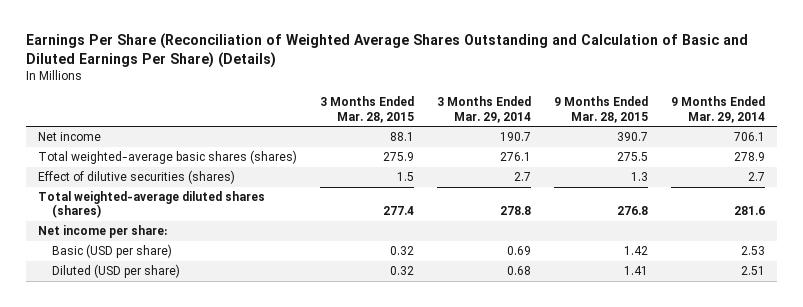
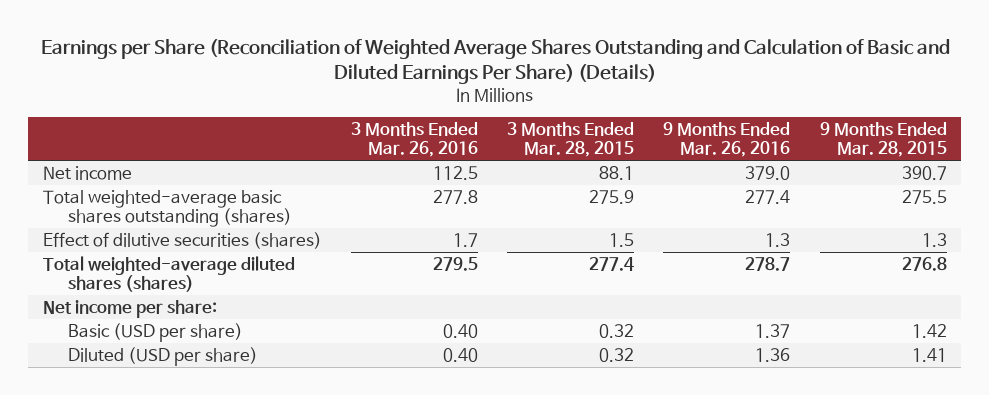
- Earnings Per Share (Reconciliation of Weighted Average Shares Outstanding and Calculation of Basic and Diluted Earnings Per Share) (Details)
+ Earnings per Share (Reconciliation of Weighted Average Shares Outstanding and Calculation of Basic and Diluted Earnings Per Share) (Details)
- | 3 Months Ended Mar. 28, 2015 | 3 Months Ended Mar. 29, 2014 | 9 Months Ended Mar. 28, 2015 | 9 Months Ended Mar. 29, 2014
+ | 3 Months Ended Mar. 26, 2016 | 3 Months Ended Mar. 28, 2015 | 9 Months Ended Mar. 26, 2016 | 9 Months Ended Mar. 28, 2015
- Total weighted-average basic shares (shares) | 275.9 | 276.1 | 275.5 | 278.9
+ Total weighted-average basic shares outstanding (shares) | 277.8 | 275.9 | 277.4 | 275.5

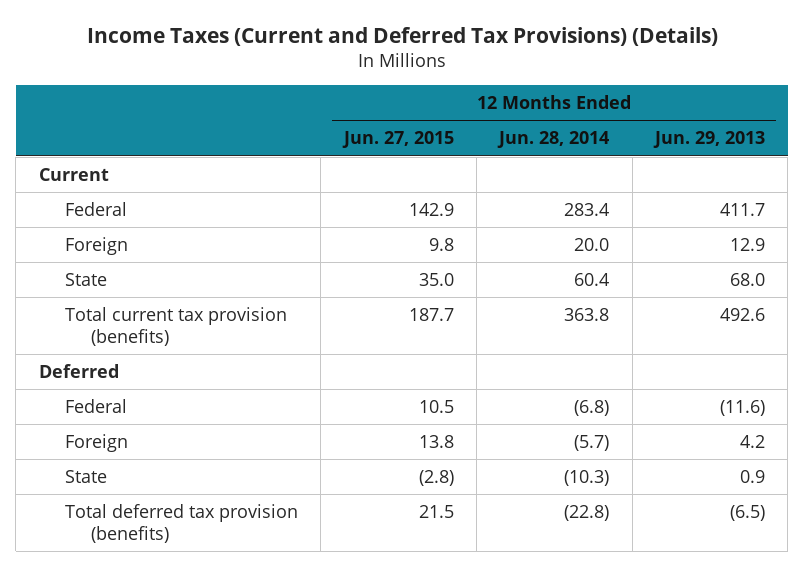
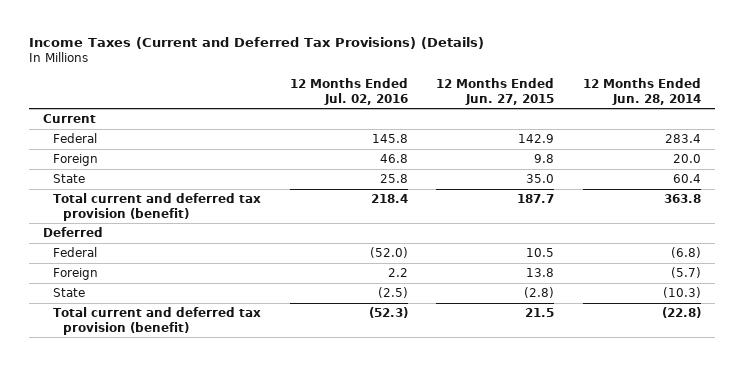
- | 12 Months Ended Jun. 27, 2015 | 12 Months Ended Jun. 28, 2014 | 12 Months Ended Jun. 29, 2013
+ | 12 Months Ended Jul. 02, 2016 | 12 Months Ended Jun. 27, 2015 | 12 Months Ended Jun. 28, 2014
- Total current tax provision (benefits) | 187.7 | 363.8 | 492.6
+ Total current and deferred tax provision (benefit) | 218.4 | 187.7 | 363.8
- Total deferred tax provision (benefits) | 21.5 | (22.8) | (6.5)
+ Total current and deferred tax provision (benefit) | (52.3) | 21.5 | (22.8)

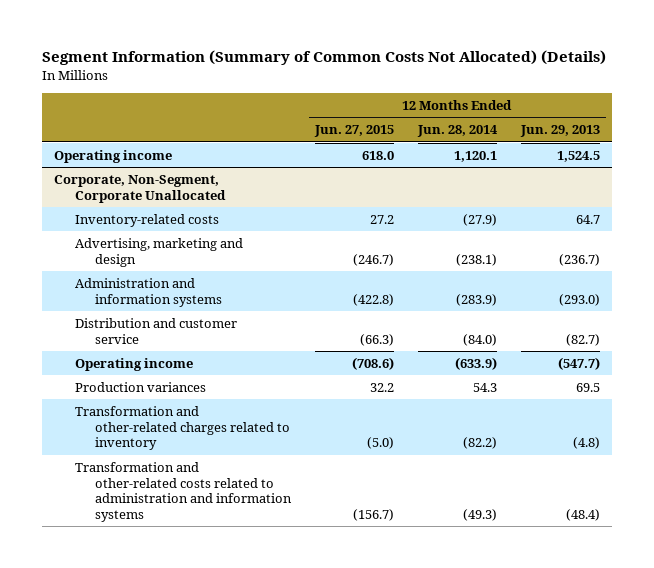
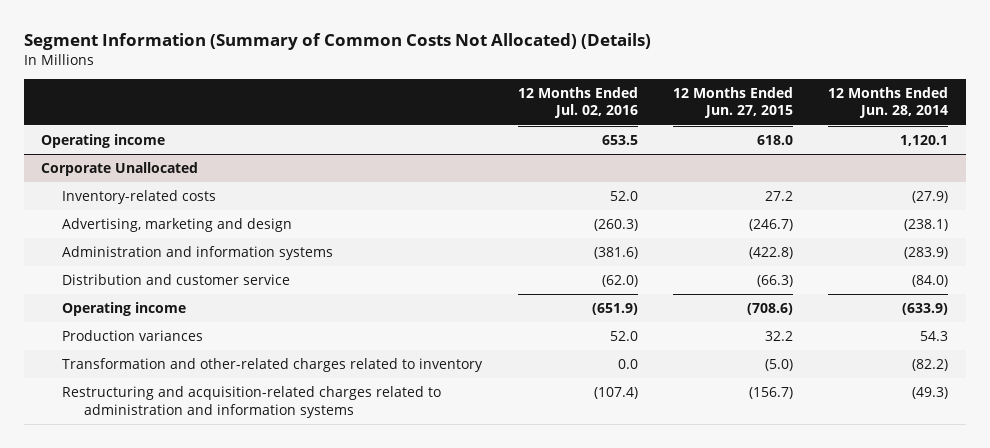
- | 12 Months Ended Jun. 27, 2015 | 12 Months Ended Jun. 28, 2014 | 12 Months Ended Jun. 29, 2013
+ | 12 Months Ended Jul. 02, 2016 | 12 Months Ended Jun. 27, 2015 | 12 Months Ended Jun. 28, 2014
- Corporate, Non-Segment, Corporate Unallocated
+ Corporate Unallocated
- Transformation and other-related costs related to administration and information systems | (156.7) | (49.3) | (48.4)
+ Restructuring and acquisition-related charges related to administration and information systems | (107.4) | (156.7) | (49.3)

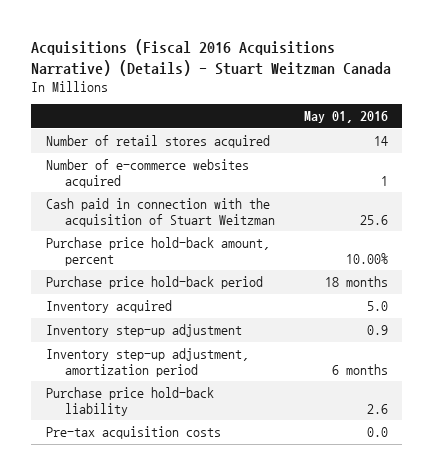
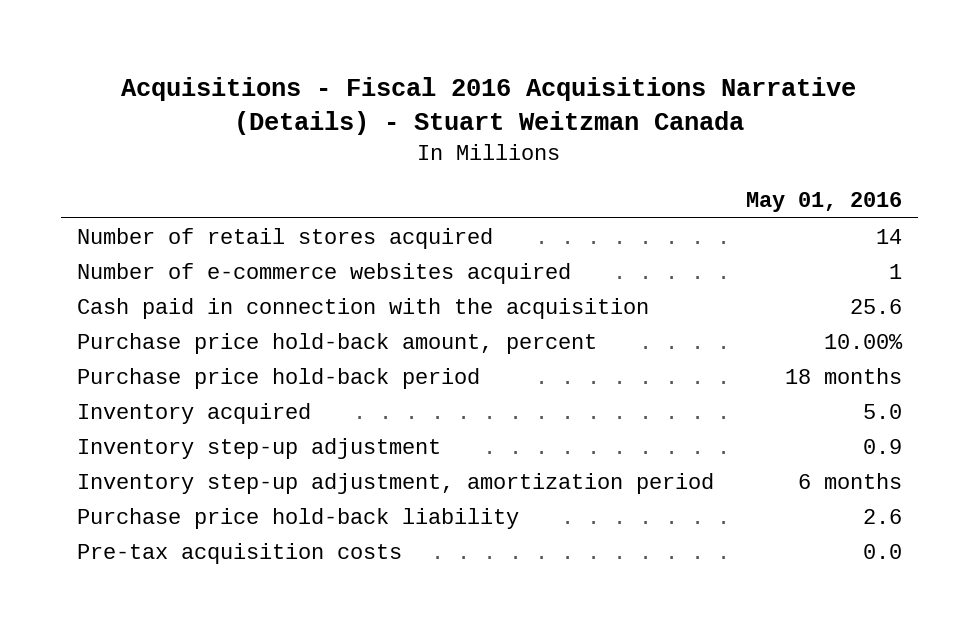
- Acquisitions (Fiscal 2016 Acquisitions Narrative) (Details) - Stuart Weitzman Canada
+ Acquisitions - Fiscal 2016 Acquisitions Narrative (Details) - Stuart Weitzman Canada
- Cash paid in connection with the acquisition of Stuart Weitzman | 25.6
+ Cash paid in connection with the acquisition | 25.6

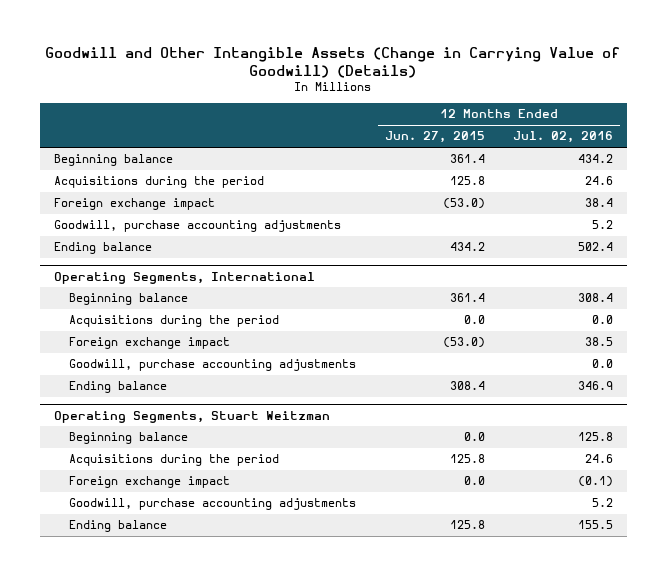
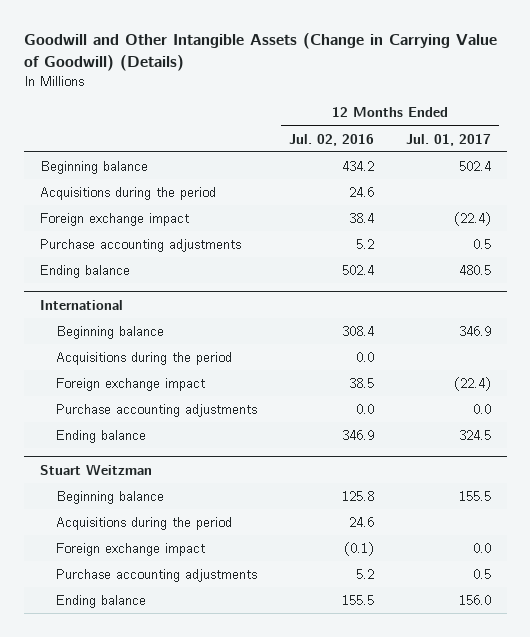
- | 12 Months Ended Jun. 27, 2015 | 12 Months Ended Jul. 02, 2016
+ | 12 Months Ended Jul. 02, 2016 | 12 Months Ended Jul. 01, 2017
- Goodwill, purchase accounting adjustments | | 5.2
+ Purchase accounting adjustments | 5.2 | 0.5
- Operating Segments, International
+ International
- Goodwill, purchase accounting adjustments | | 0.0
+ Purchase accounting adjustments | 0.0 | 0.0
- Operating Segments, Stuart Weitzman
+ Stuart Weitzman
- Goodwill, purchase accounting adjustments | | 5.2
+ Purchase accounting adjustments | 5.2 | 0.5

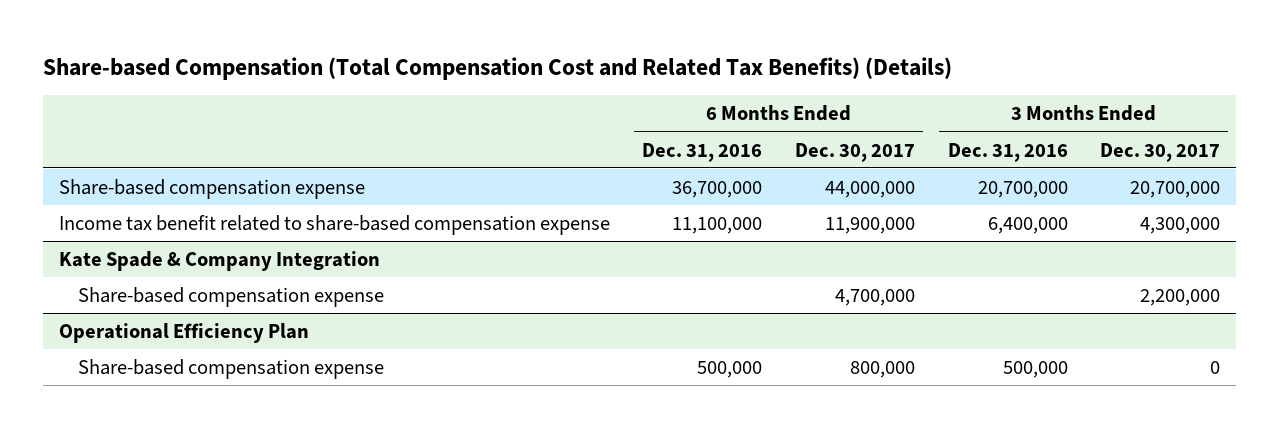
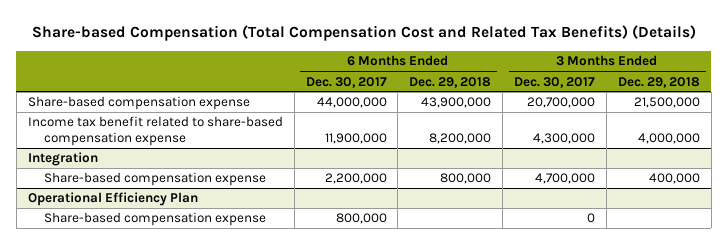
- | 6 Months Ended Dec. 31, 2016 | 6 Months Ended Dec. 30, 2017 | 3 Months Ended Dec. 31, 2016 | 3 Months Ended Dec. 30, 2017
+ | 6 Months Ended Dec. 30, 2017 | 6 Months Ended Dec. 29, 2018 | 3 Months Ended Dec. 30, 2017 | 3 Months Ended Dec. 29, 2018
- Kate Spade & Company Integration
- Share-based compensation expense | | 4,700,000 | | 2,200,000
+ Integration
+ Share-based compensation expense | 2,200,000 | 800,000 | 4,700,000 | 400,000

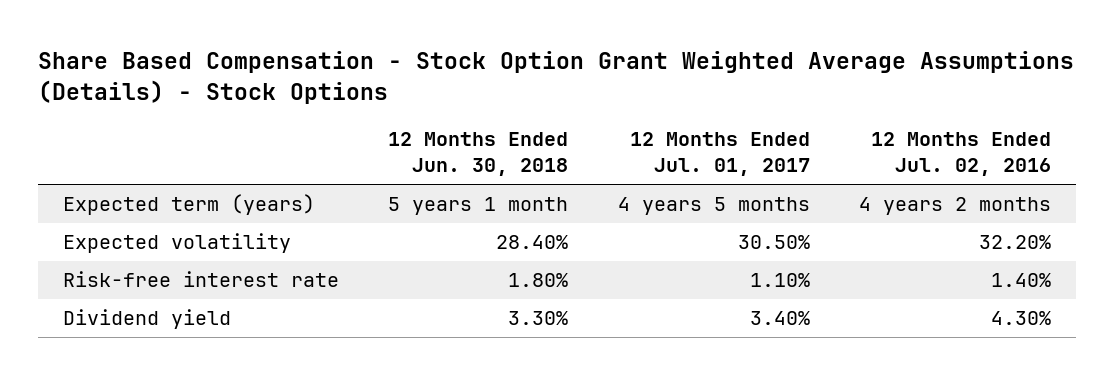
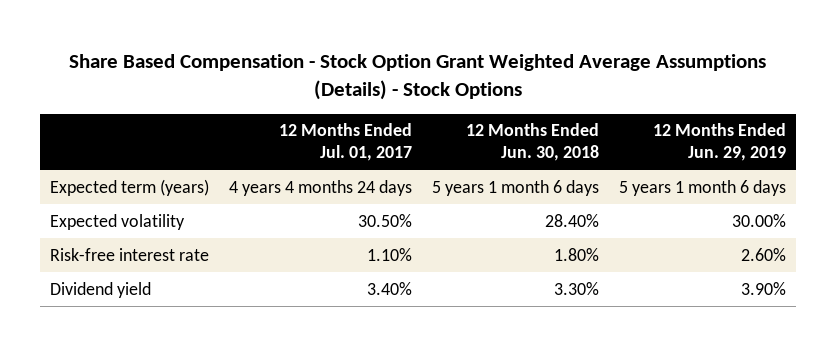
- | 12 Months Ended Jun. 30, 2018 | 12 Months Ended Jul. 01, 2017 | 12 Months Ended Jul. 02, 2016
+ | 12 Months Ended Jul. 01, 2017 | 12 Months Ended Jun. 30, 2018 | 12 Months Ended Jun. 29, 2019
- Expected term (years) | 5 years 1 month | 4 years 5 months | 4 years 2 months
+ Expected term (years) | 4 years 4 months 24 days | 5 years 1 month 6 days | 5 years 1 month 6 days

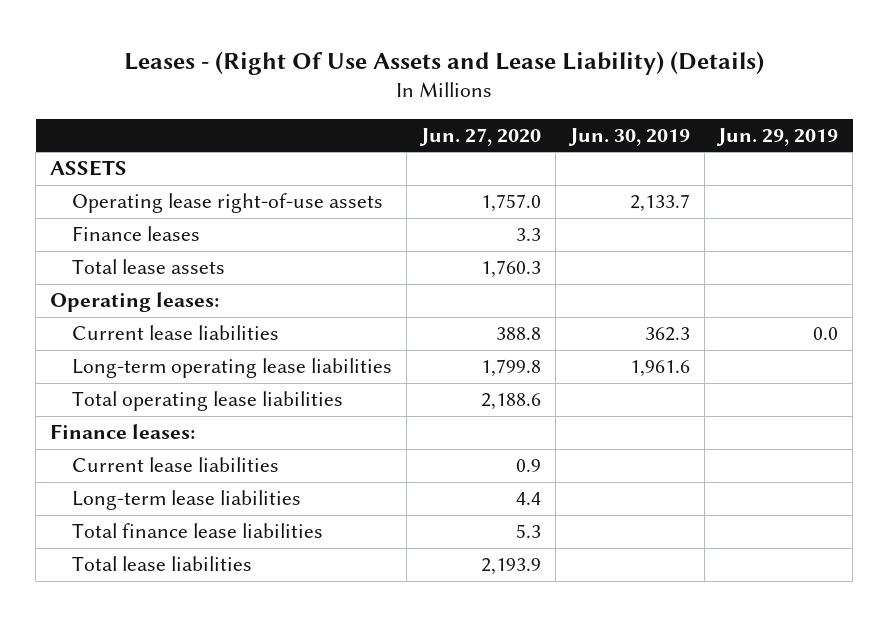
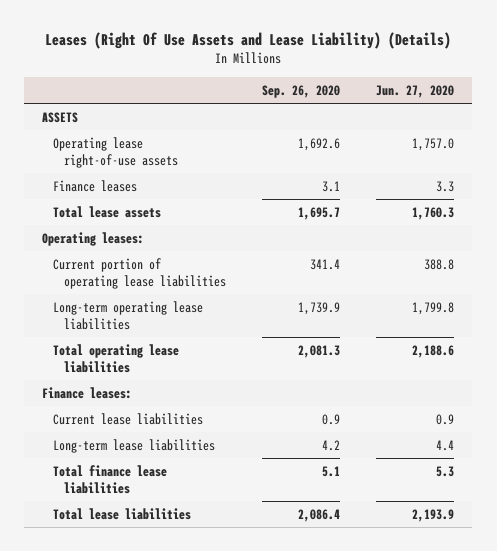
- Leases - (Right Of Use Assets and Lease Liability) (Details)
+ Leases (Right Of Use Assets and Lease Liability) (Details)
- | Jun. 27, 2020 | Jun. 30, 2019 | Jun. 29, 2019
+ | Sep. 26, 2020 | Jun. 27, 2020
- Current lease liabilities | 388.8 | 362.3 | 0.0
+ Current portion of operating lease liabilities | 341.4 | 388.8

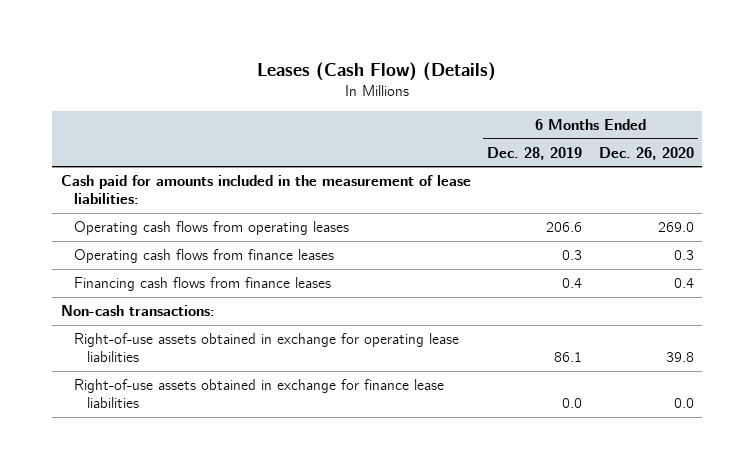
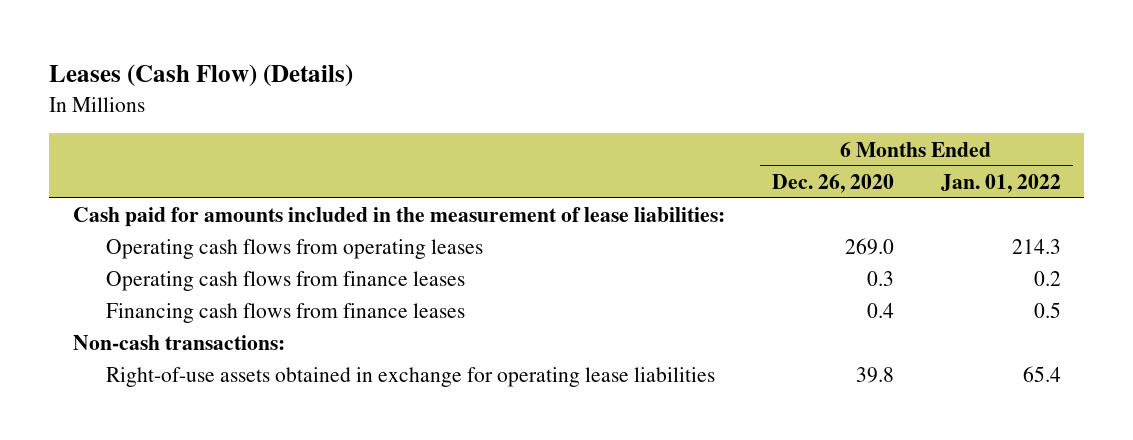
- | 6 Months Ended Dec. 28, 2019 | 6 Months Ended Dec. 26, 2020
+ | 6 Months Ended Dec. 26, 2020 | 6 Months Ended Jan. 01, 2022
- Right-of-use assets obtained in exchange for finance lease liabilities | 0.0 | 0.0

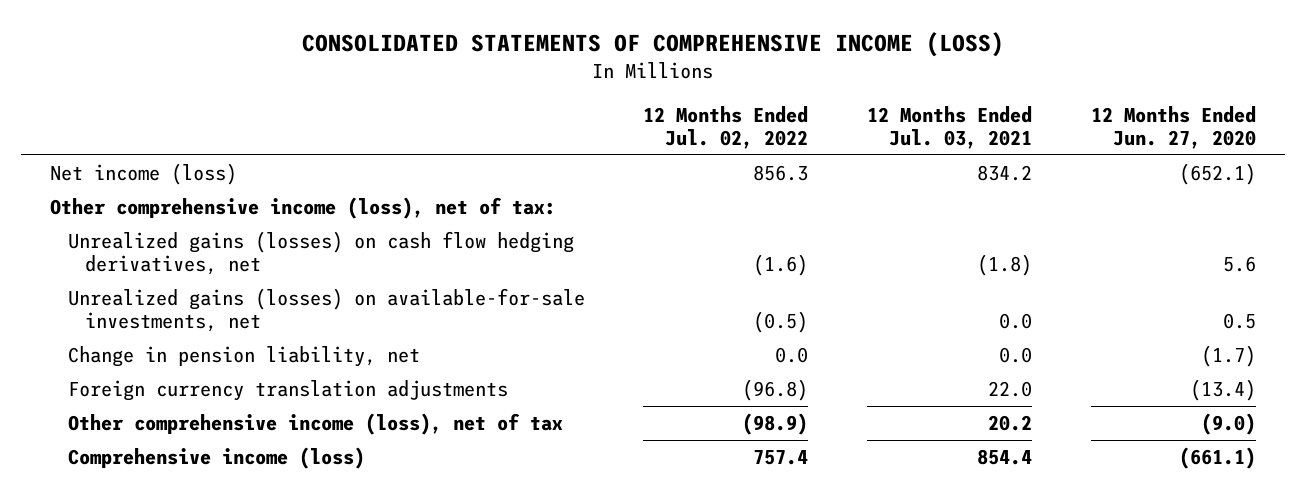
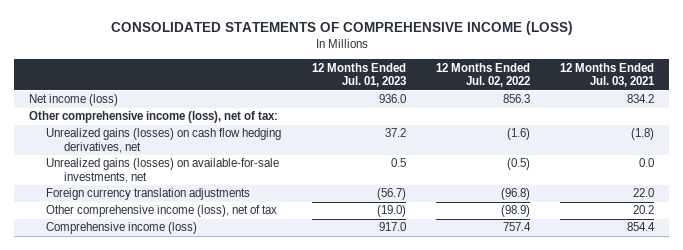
- | 12 Months Ended Jul. 02, 2022 | 12 Months Ended Jul. 03, 2021 | 12 Months Ended Jun. 27, 2020
+ | 12 Months Ended Jul. 01, 2023 | 12 Months Ended Jul. 02, 2022 | 12 Months Ended Jul. 03, 2021
- Change in pension liability, net | 0.0 | 0.0 | (1.7)

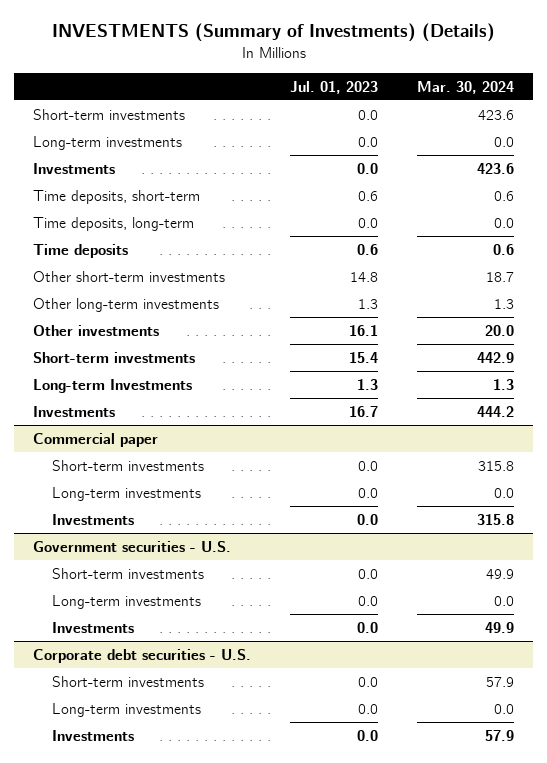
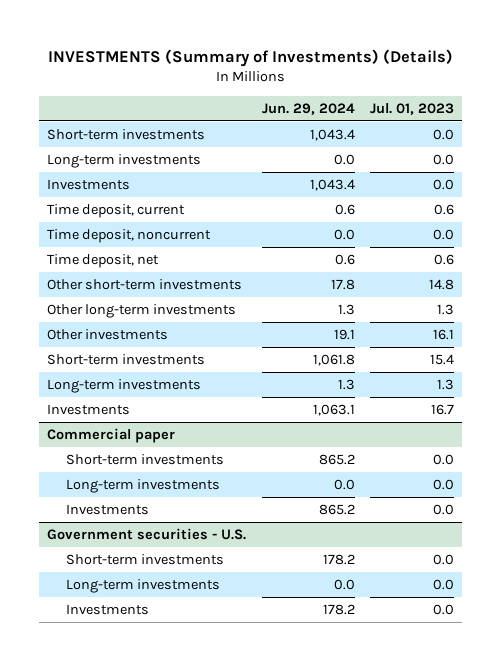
- | Jul. 01, 2023 | Mar. 30, 2024
+ | Jun. 29, 2024 | Jul. 01, 2023
- Time deposits, short-term | 0.6 | 0.6
- Time deposits, long-term | 0.0 | 0.0
- Time deposits | 0.6 | 0.6
+ Time deposit, current | 0.6 | 0.6
+ Time deposit, noncurrent | 0.0 | 0.0
+ Time deposit, net | 0.6 | 0.6
- Long-term Investments | 1.3 | 1.3
+ Long-term investments | 1.3 | 1.3
- Corporate debt securities - U.S.
- Short-term investments | 0.0 | 57.9
- Long-term investments | 0.0 | 0.0
- Investments | 0.0 | 57.9

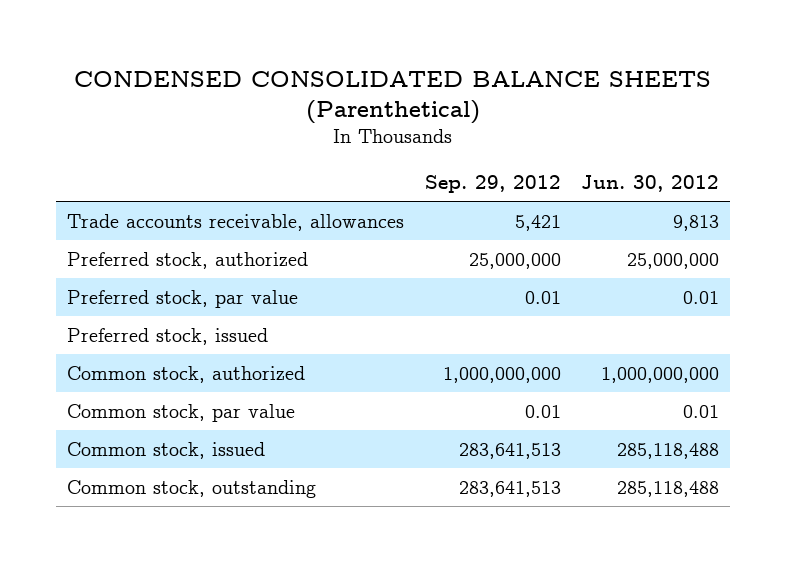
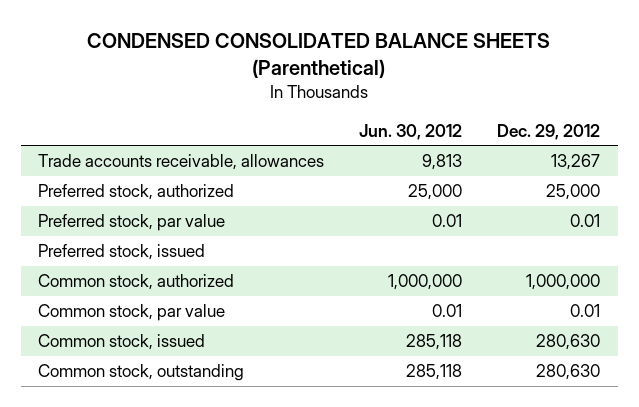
- | Sep. 29, 2012 | Jun. 30, 2012
+ | Jun. 30, 2012 | Dec. 29, 2012
- Preferred stock, authorized | 25,000,000 | 25,000,000
+ Preferred stock, authorized | 25,000 | 25,000
- Common stock, authorized | 1,000,000,000 | 1,000,000,000
+ Common stock, authorized | 1,000,000 | 1,000,000
- Common stock, issued | 283,641,513 | 285,118,488
- Common stock, outstanding | 283,641,513 | 285,118,488
+ Common stock, issued | 285,118 | 280,630
+ Common stock, outstanding | 285,118 | 280,630

